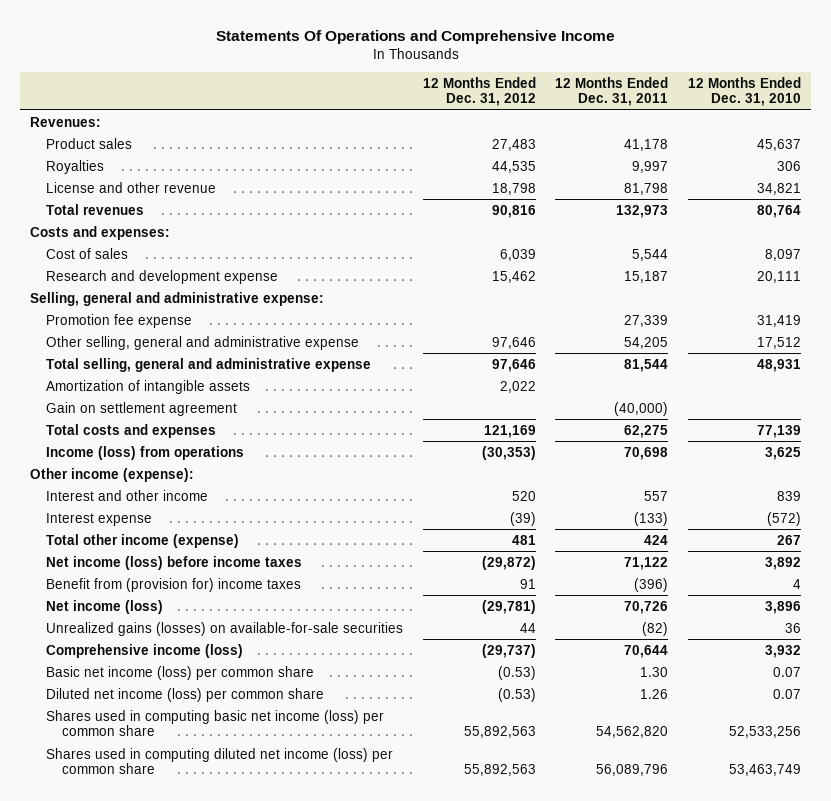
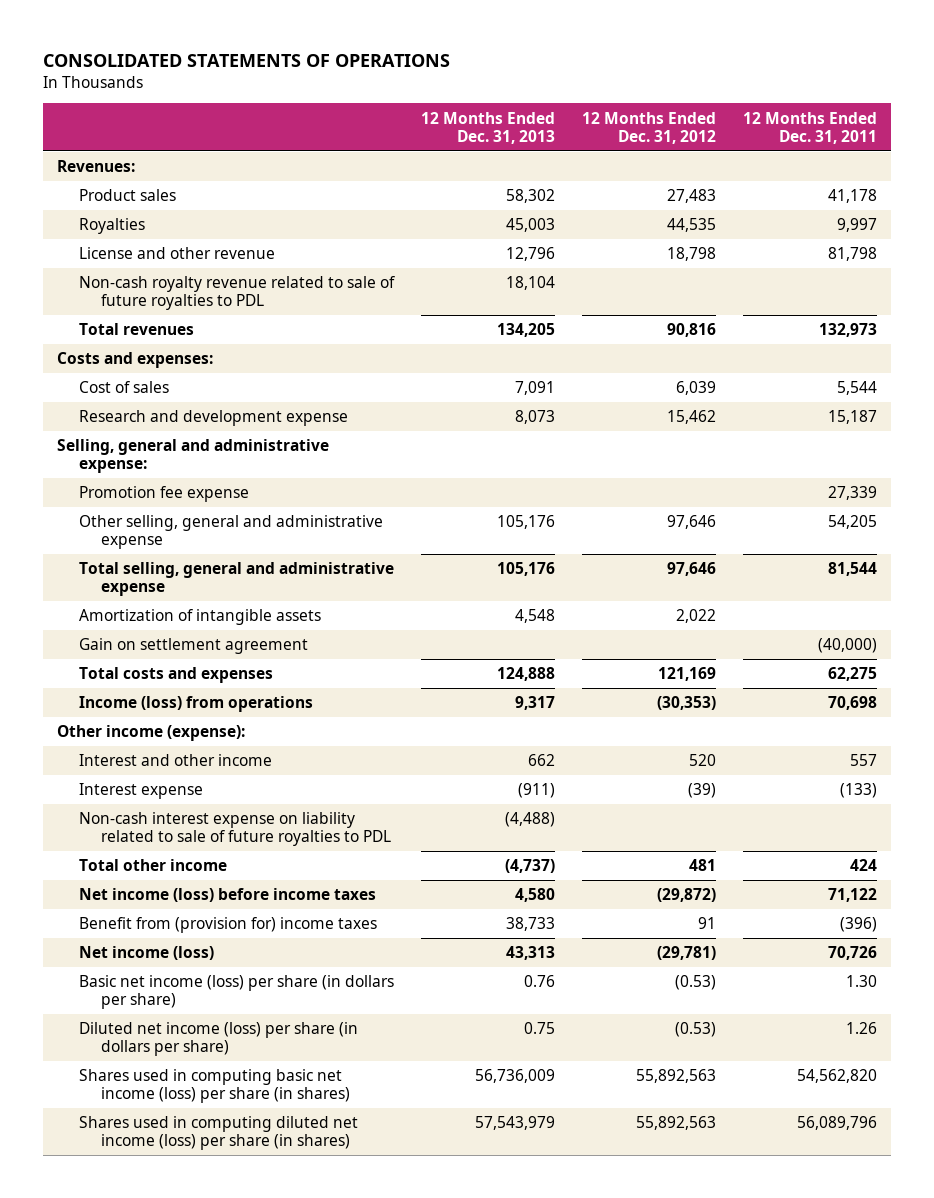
- Statements Of Operations and Comprehensive Income
+ CONSOLIDATED STATEMENTS OF OPERATIONS
- | 12 Months Ended Dec. 31, 2012 | 12 Months Ended Dec. 31, 2011 | 12 Months Ended Dec. 31, 2010
+ | 12 Months Ended Dec. 31, 2013 | 12 Months Ended Dec. 31, 2012 | 12 Months Ended Dec. 31, 2011
+ Non-cash royalty revenue related to sale of future royalties to PDL | 18,104 | |
- Total other income (expense) | 481 | 424 | 267
+ Non-cash interest expense on liability related to sale of future royalties to PDL | (4,488) | |
+ Total other income | (4,737) | 481 | 424
- Unrealized gains (losses) on available-for-sale securities | 44 | (82) | 36
- Comprehensive income (loss) | (29,737) | 70,644 | 3,932
- Basic net income (loss) per common share | (0.53) | 1.30 | 0.07
- Diluted net income (loss) per common share | (0.53) | 1.26 | 0.07
- Shares used in computing basic net income (loss) per common share | 55,892,563 | 54,562,820 | 52,533,256
- Shares used in computing diluted net income (loss) per common share | 55,892,563 | 56,089,796 | 53,463,749
+ Basic net income (loss) per share (in dollars per share) | 0.76 | (0.53) | 1.30
+ Diluted net income (loss) per share (in dollars per share) | 0.75 | (0.53) | 1.26
+ Shares used in computing basic net income (loss) per share (in shares) | 56,736,009 | 55,892,563 | 54,562,820
+ Shares used in computing diluted net income (loss) per share (in shares) | 57,543,979 | 55,892,563 | 56,089,796

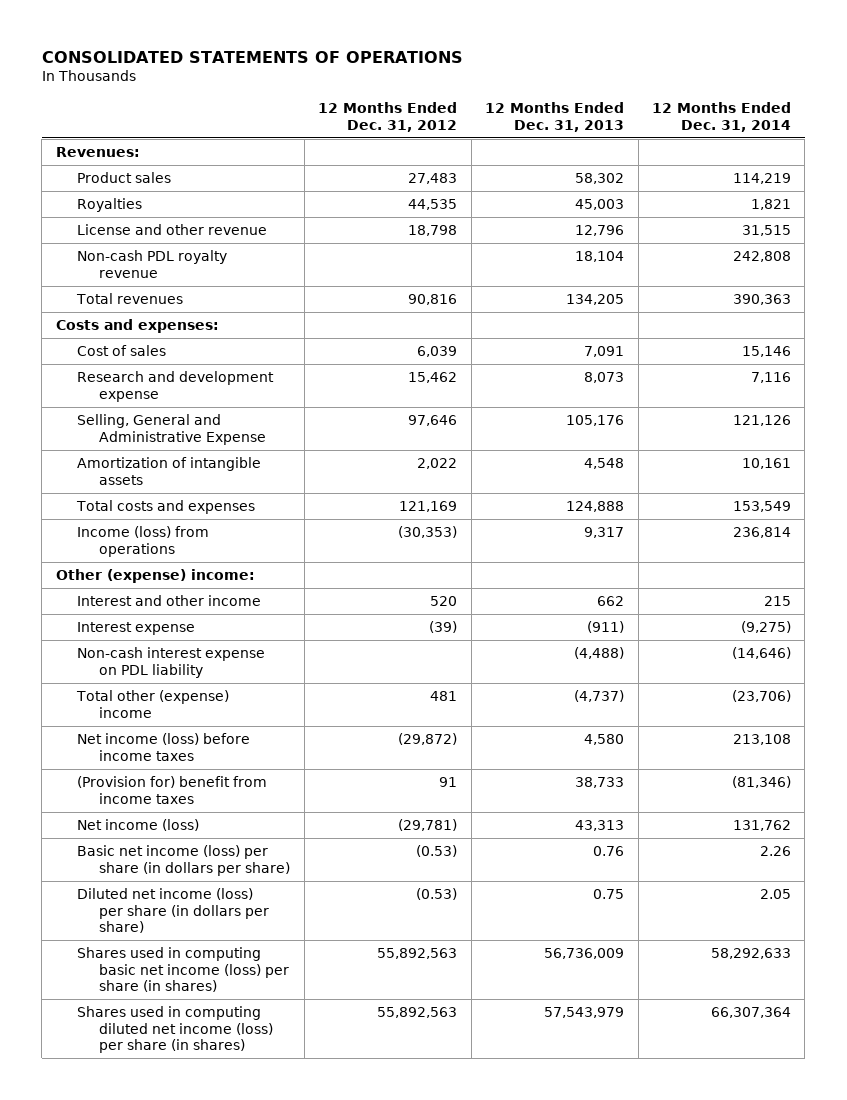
- | 12 Months Ended Dec. 31, 2013 | 12 Months Ended Dec. 31, 2012 | 12 Months Ended Dec. 31, 2011
+ | 12 Months Ended Dec. 31, 2012 | 12 Months Ended Dec. 31, 2013 | 12 Months Ended Dec. 31, 2014
- Non-cash royalty revenue related to sale of future royalties to PDL | 18,104 | |
+ Non-cash PDL royalty revenue | | 18,104 | 242,808
- Selling, general and administrative expense:
- Promotion fee expense | | | 27,339
- Other selling, general and administrative expense | 105,176 | 97,646 | 54,205
- Total selling, general and administrative expense | 105,176 | 97,646 | 81,544
+ Selling, General and Administrative Expense | 97,646 | 105,176 | 121,126
- Gain on settlement agreement | | | (40,000)
- Other income (expense):
+ Other (expense) income:
- Non-cash interest expense on liability related to sale of future royalties to PDL | (4,488) | |
- Total other income | (4,737) | 481 | 424
+ Non-cash interest expense on PDL liability | | (4,488) | (14,646)
+ Total other (expense) income | 481 | (4,737) | (23,706)
- Benefit from (provision for) income taxes | 38,733 | 91 | (396)
+ (Provision for) benefit from income taxes | 91 | 38,733 | (81,346)

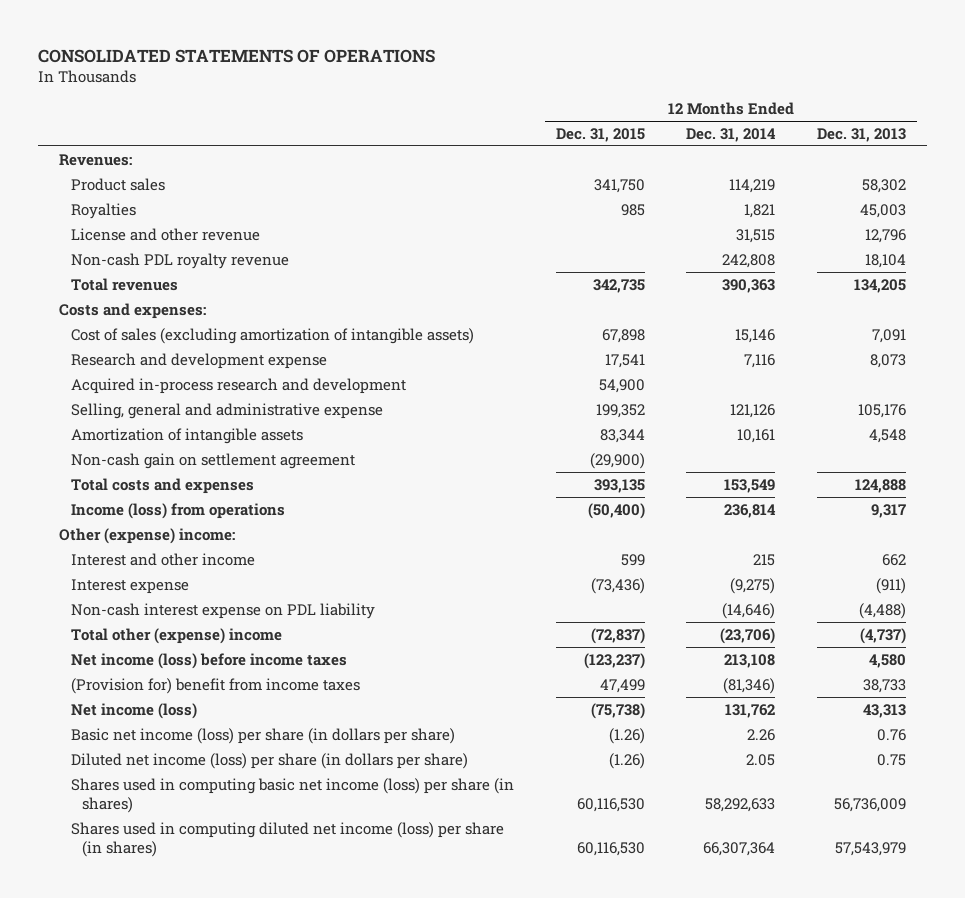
- | 12 Months Ended Dec. 31, 2012 | 12 Months Ended Dec. 31, 2013 | 12 Months Ended Dec. 31, 2014
+ | 12 Months Ended Dec. 31, 2015 | 12 Months Ended Dec. 31, 2014 | 12 Months Ended Dec. 31, 2013
- Cost of sales | 6,039 | 7,091 | 15,146
+ Cost of sales (excluding amortization of intangible assets) | 67,898 | 15,146 | 7,091
- Selling, General and Administrative Expense | 97,646 | 105,176 | 121,126
+ Acquired in-process research and development | 54,900 | |
+ Selling, general and administrative expense | 199,352 | 121,126 | 105,176
+ Non-cash gain on settlement agreement | (29,900) | |

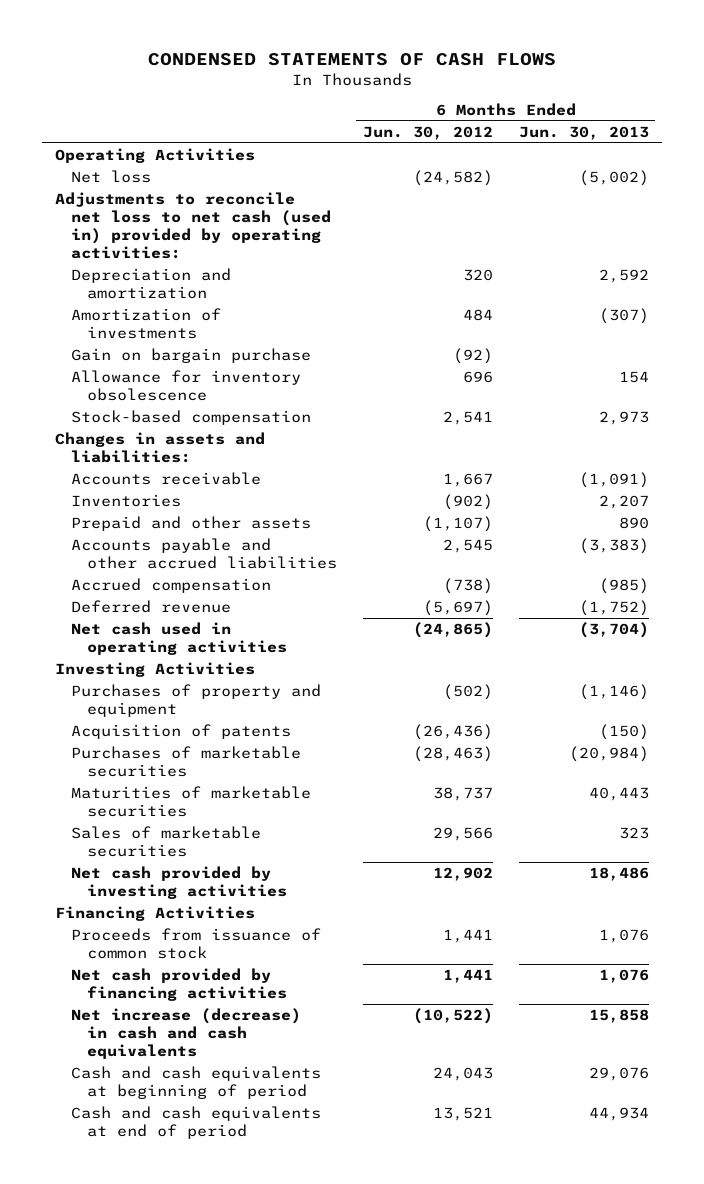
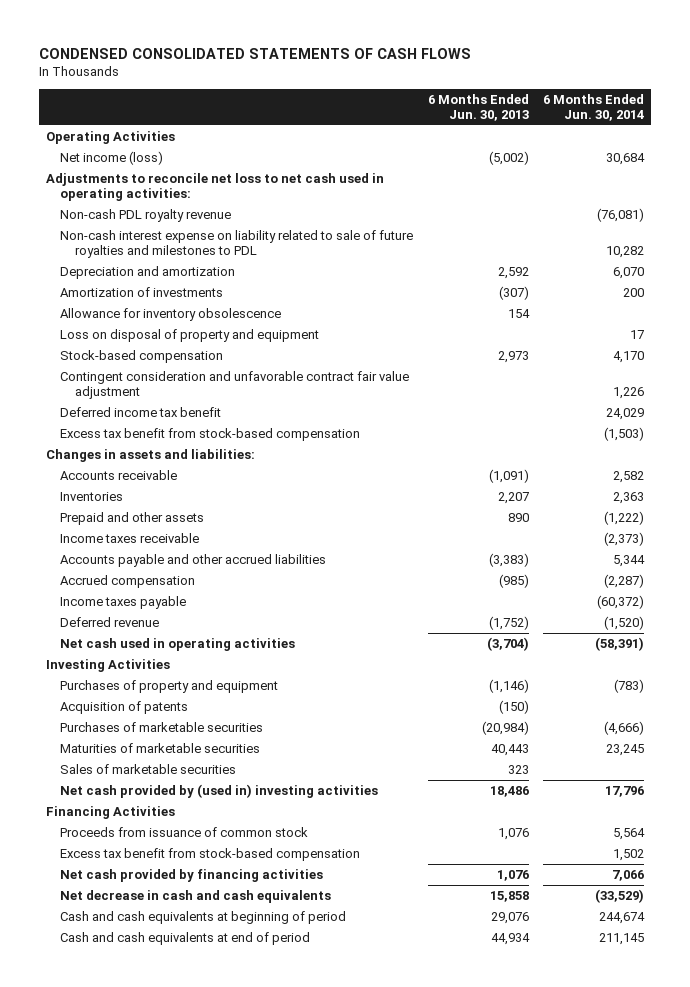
- CONDENSED STATEMENTS OF CASH FLOWS
+ CONDENSED CONSOLIDATED STATEMENTS OF CASH FLOWS
- | 6 Months Ended Jun. 30, 2012 | 6 Months Ended Jun. 30, 2013
+ | 6 Months Ended Jun. 30, 2013 | 6 Months Ended Jun. 30, 2014
- Net loss | (24,582) | (5,002)
- Adjustments to reconcile net loss to net cash (used in) provided by operating activities:
+ Net income (loss) | (5,002) | 30,684
+ Adjustments to reconcile net loss to net cash used in operating activities:
+ Non-cash PDL royalty revenue | | (76,081)
+ Non-cash interest expense on liability related to sale of future royalties and milestones to PDL | | 10,282
- Gain on bargain purchase | (92) |
+ Loss on disposal of property and equipment | | 17
+ Contingent consideration and unfavorable contract fair value adjustment | | 1,226
+ Deferred income tax benefit | | 24,029
+ Excess tax benefit from stock-based compensation | | (1,503)
+ Income taxes receivable | | (2,373)
+ Income taxes payable | | (60,372)
- Net cash provided by investing activities | 12,902 | 18,486
+ Net cash provided by (used in) investing activities | 18,486 | 17,796
+ Excess tax benefit from stock-based compensation | | 1,502
- Net increase (decrease) in cash and cash equivalents | (10,522) | 15,858
+ Net decrease in cash and cash equivalents | 15,858 | (33,529)

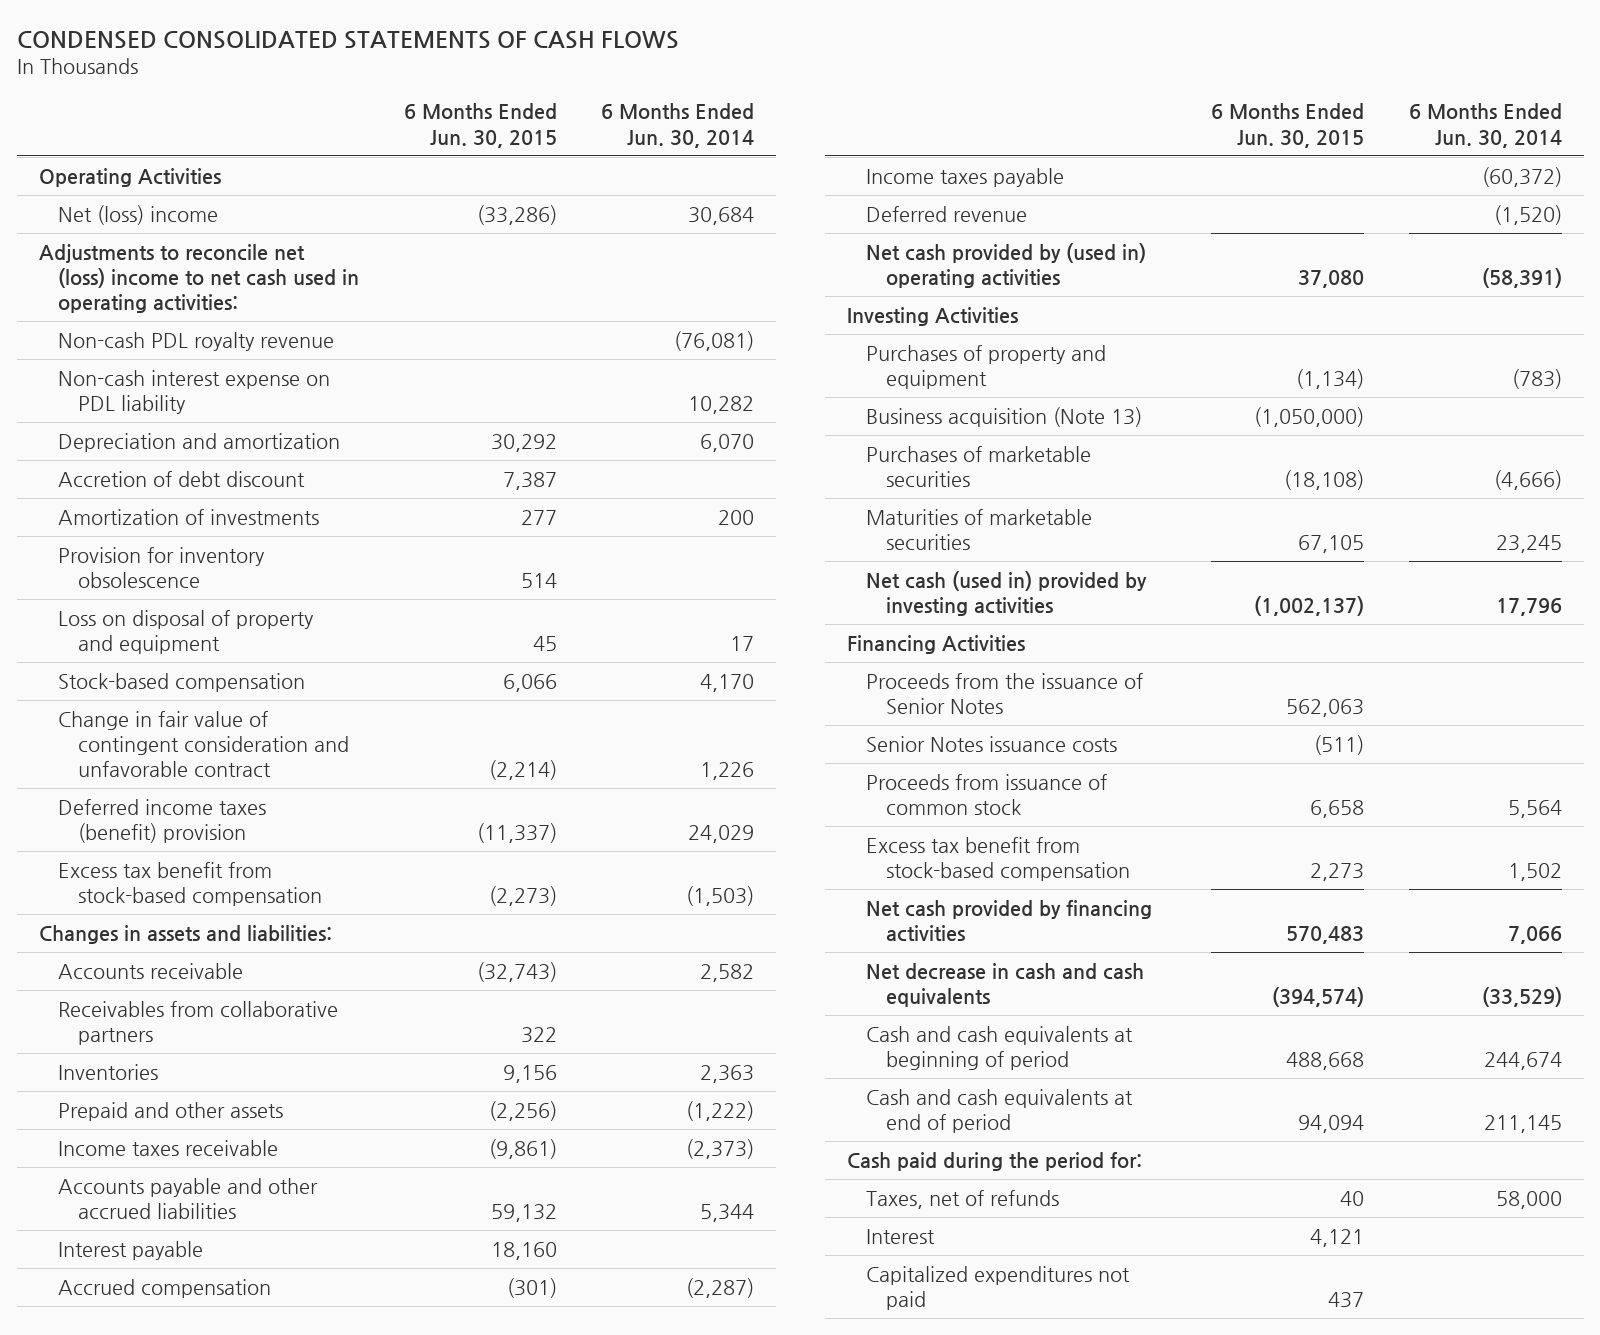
- | 6 Months Ended Jun. 30, 2013 | 6 Months Ended Jun. 30, 2014
+ | 6 Months Ended Jun. 30, 2015 | 6 Months Ended Jun. 30, 2014
- Net income (loss) | (5,002) | 30,684
- Adjustments to reconcile net loss to net cash used in operating activities:
+ Net (loss) income | (33,286) | 30,684
+ Adjustments to reconcile net (loss) income to net cash used in operating activities:
- Non-cash interest expense on liability related to sale of future royalties and milestones to PDL | | 10,282
+ Non-cash interest expense on PDL liability | | 10,282
+ Accretion of debt discount | 7,387 |
- Allowance for inventory obsolescence | 154 |
+ Provision for inventory obsolescence | 514 |
- Contingent consideration and unfavorable contract fair value adjustment | | 1,226
- Deferred income tax benefit | | 24,029
+ Change in fair value of contingent consideration and unfavorable contract | (2,214) | 1,226
+ Deferred income taxes (benefit) provision | (11,337) | 24,029
+ Receivables from collaborative partners | 322 |
+ Interest payable | 18,160 |
- Net cash used in operating activities | (3,704) | (58,391)
+ Net cash provided by (used in) operating activities | 37,080 | (58,391)
- Acquisition of patents | (150) |
+ Business acquisition (Note 13) | (1,050,000) |
- Sales of marketable securities | 323 |
- Net cash provided by (used in) investing activities | 18,486 | 17,796
+ Net cash (used in) provided by investing activities | (1,002,137) | 17,796
+ Proceeds from the issuance of Senior Notes | 562,063 |
+ Senior Notes issuance costs | (511) |
+ Cash paid during the period for:
+ Taxes, net of refunds | 40 | 58,000
+ Interest | 4,121 |
+ Capitalized expenditures not paid | 437 |

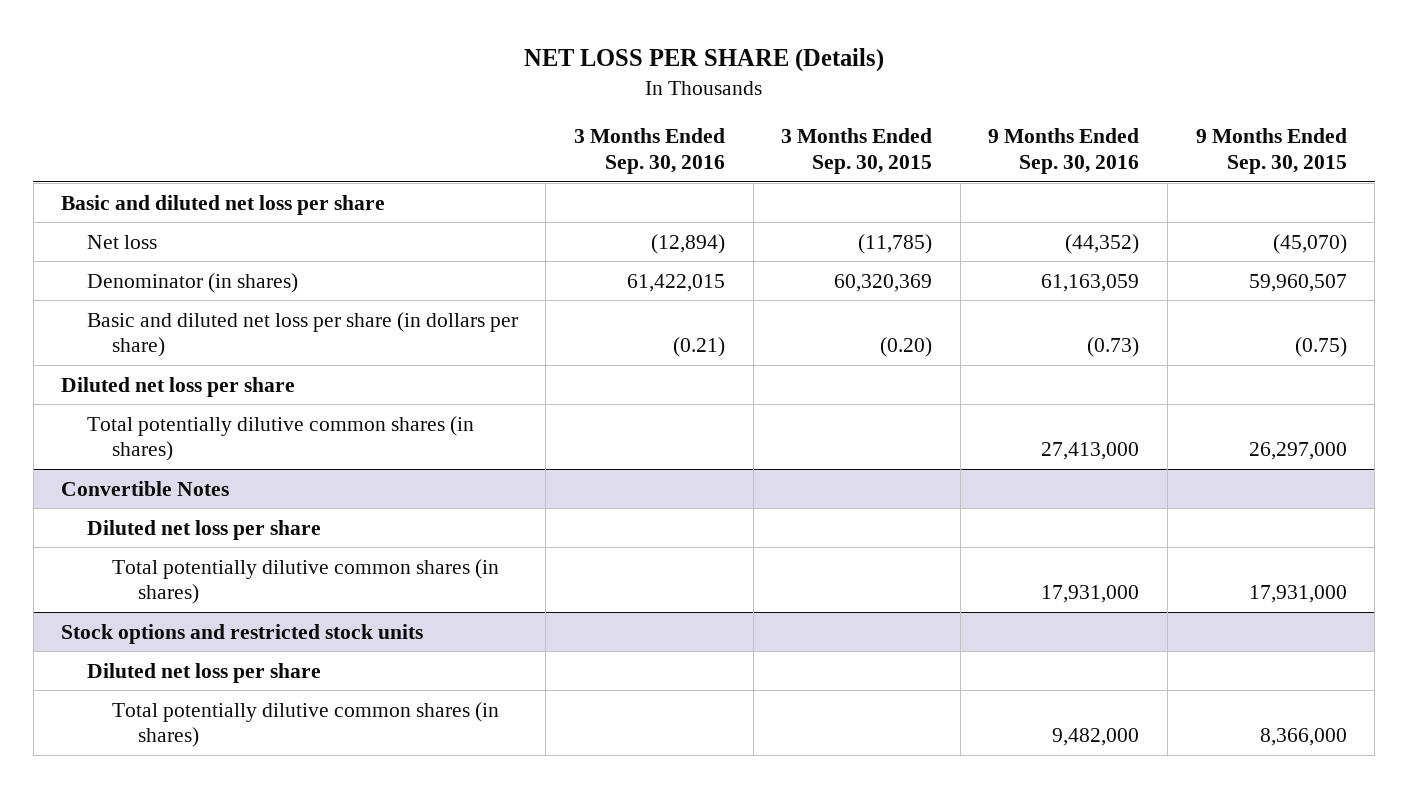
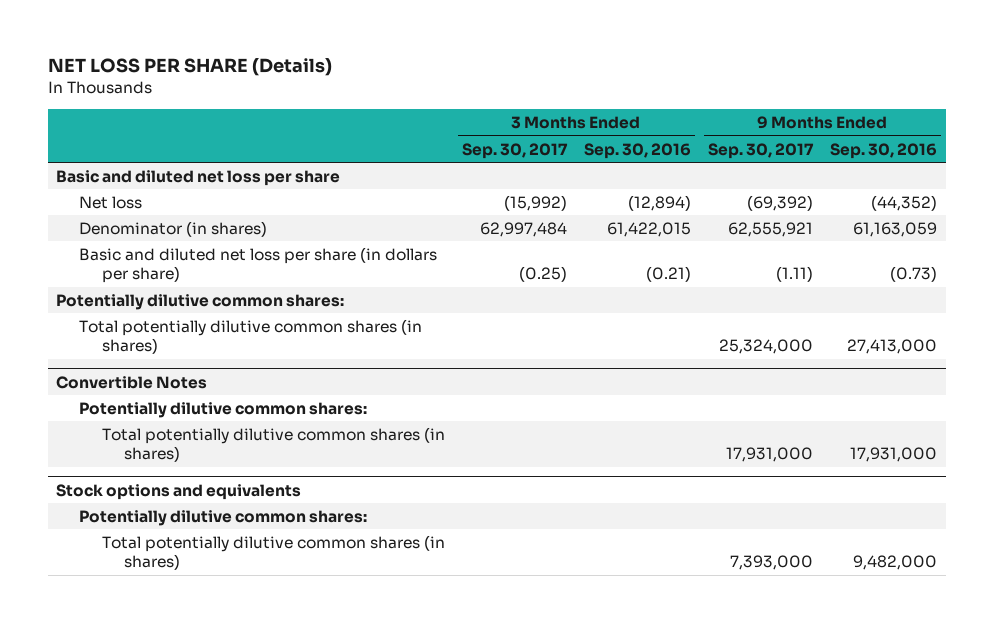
- | 3 Months Ended Sep. 30, 2016 | 3 Months Ended Sep. 30, 2015 | 9 Months Ended Sep. 30, 2016 | 9 Months Ended Sep. 30, 2015
+ | 3 Months Ended Sep. 30, 2017 | 3 Months Ended Sep. 30, 2016 | 9 Months Ended Sep. 30, 2017 | 9 Months Ended Sep. 30, 2016
- Diluted net loss per share
+ Potentially dilutive common shares:
@ Convertible Notes
- Diluted net loss per share
+ Potentially dilutive common shares:
- Stock options and restricted stock units
- Diluted net loss per share
+ Stock options and equivalents
+ Potentially dilutive common shares:

